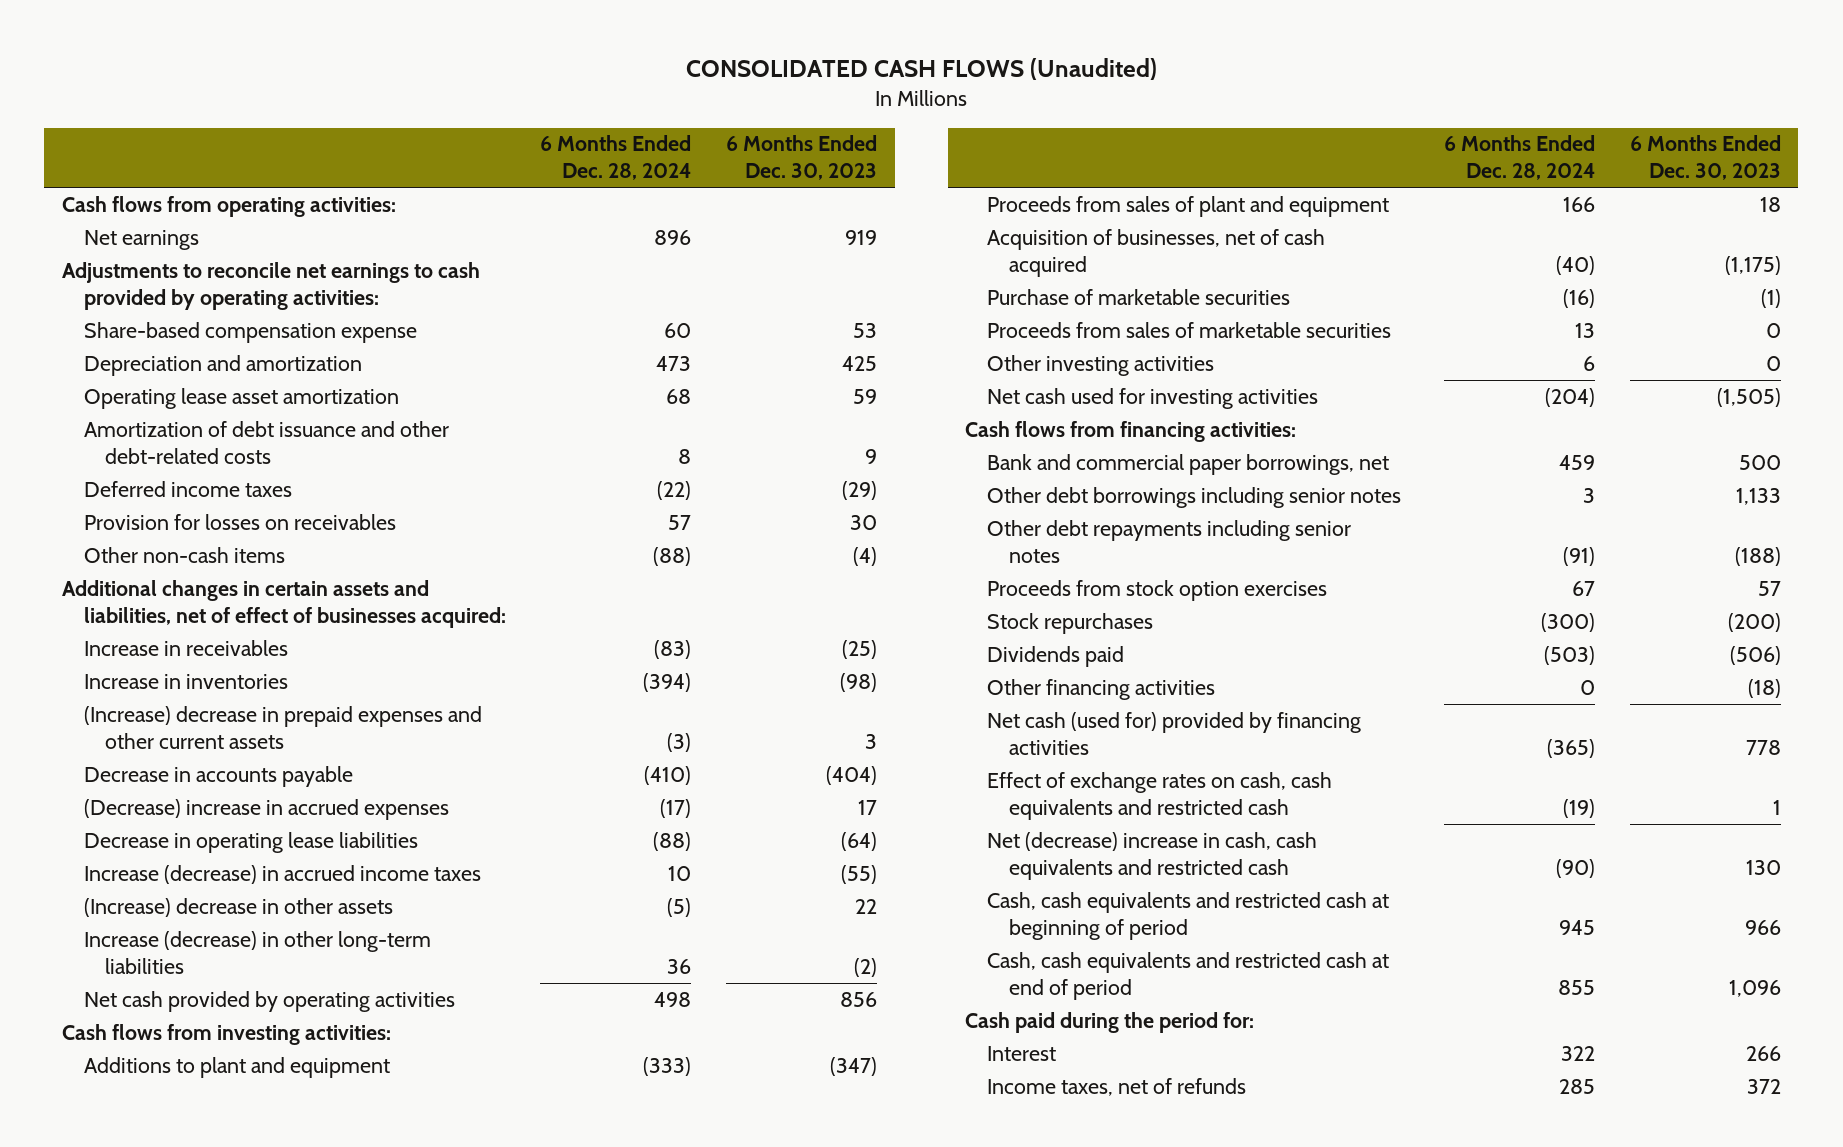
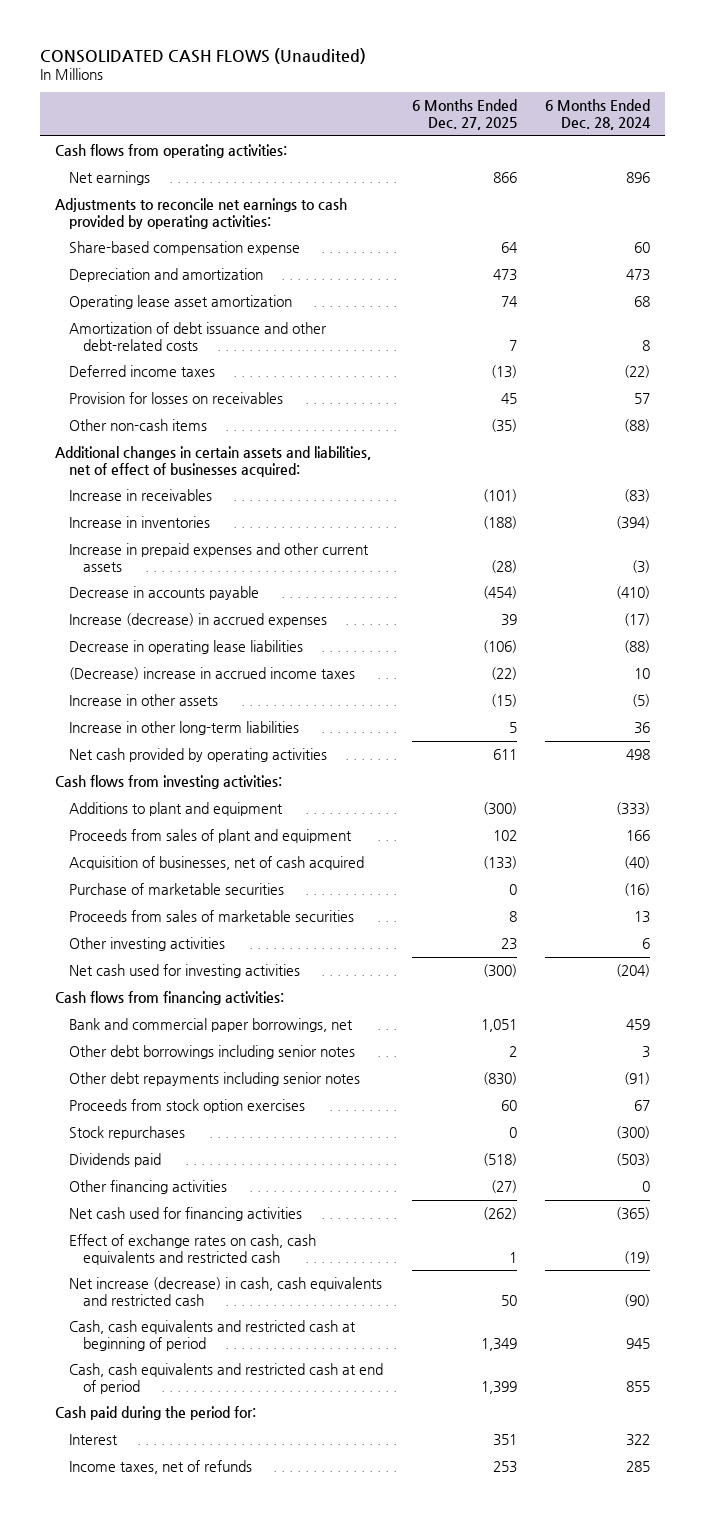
- | 6 Months Ended Dec. 28, 2024 | 6 Months Ended Dec. 30, 2023
+ | 6 Months Ended Dec. 27, 2025 | 6 Months Ended Dec. 28, 2024
- (Increase) decrease in prepaid expenses and other current assets | (3) | 3
+ Increase in prepaid expenses and other current assets | (28) | (3)
- (Decrease) increase in accrued expenses | (17) | 17
+ Increase (decrease) in accrued expenses | 39 | (17)
- Increase (decrease) in accrued income taxes | 10 | (55)
- (Increase) decrease in other assets | (5) | 22
- Increase (decrease) in other long-term liabilities | 36 | (2)
+ (Decrease) increase in accrued income taxes | (22) | 10
+ Increase in other assets | (15) | (5)
+ Increase in other long-term liabilities | 5 | 36
- Net cash (used for) provided by financing activities | (365) | 778
+ Net cash used for financing activities | (262) | (365)
- Net (decrease) increase in cash, cash equivalents and restricted cash | (90) | 130
+ Net increase (decrease) in cash, cash equivalents and restricted cash | 50 | (90)

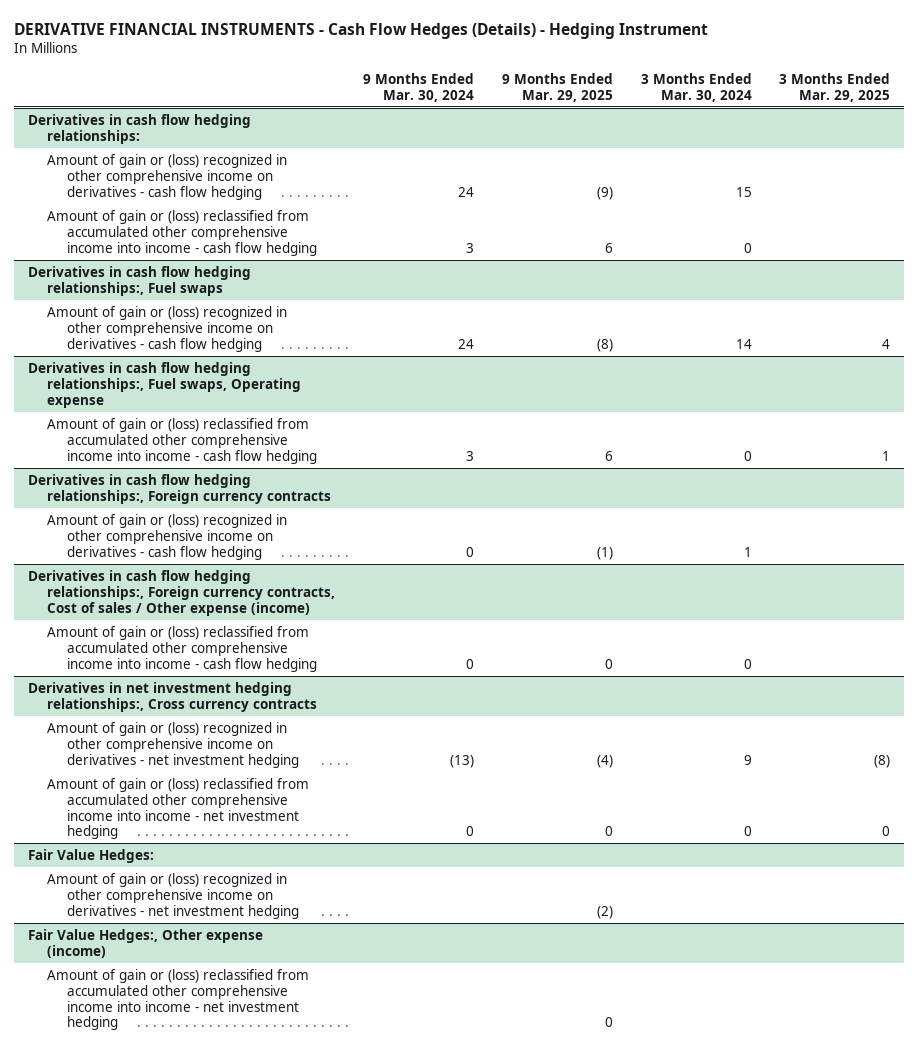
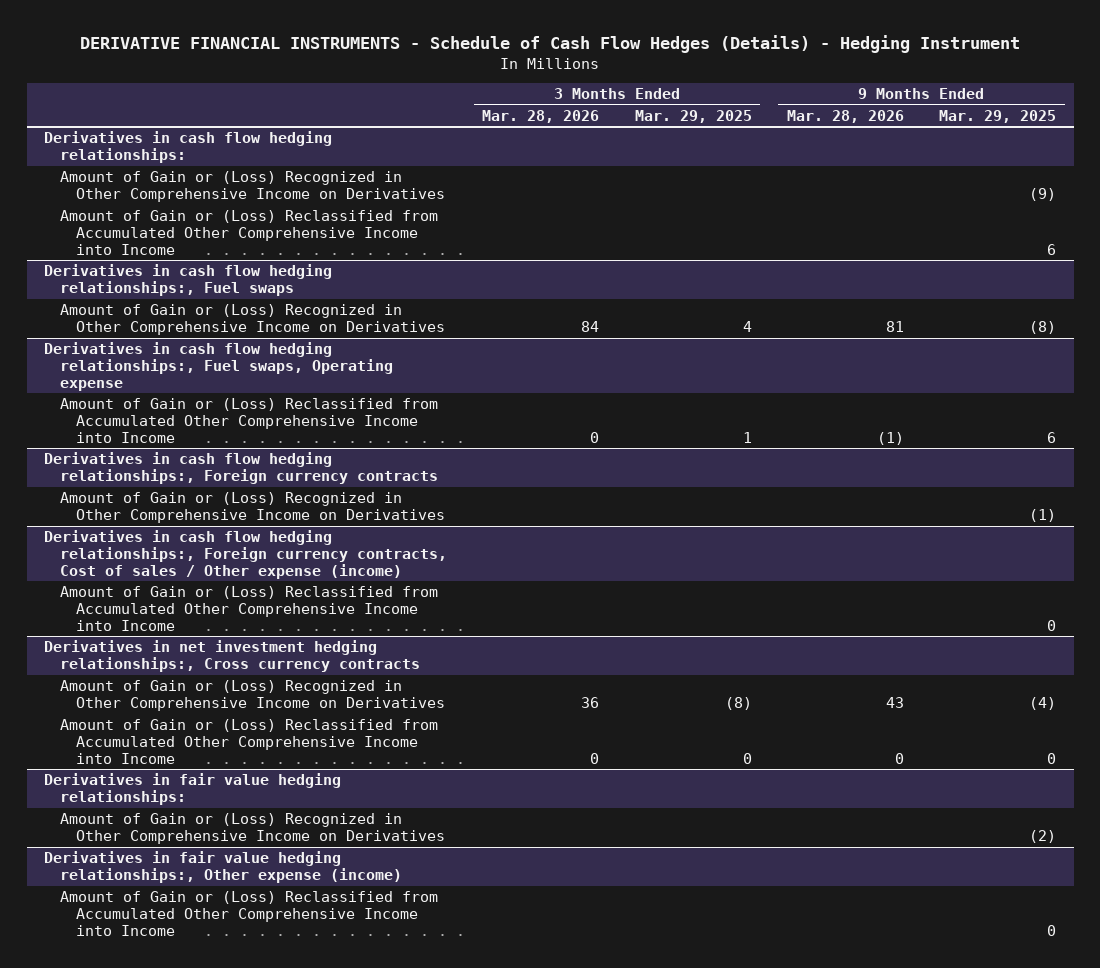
- DERIVATIVE FINANCIAL INSTRUMENTS - Cash Flow Hedges (Details) - Hedging Instrument
+ DERIVATIVE FINANCIAL INSTRUMENTS - Schedule of Cash Flow Hedges (Details) - Hedging Instrument
- | 9 Months Ended Mar. 30, 2024 | 9 Months Ended Mar. 29, 2025 | 3 Months Ended Mar. 30, 2024 | 3 Months Ended Mar. 29, 2025
+ | 3 Months Ended Mar. 28, 2026 | 3 Months Ended Mar. 29, 2025 | 9 Months Ended Mar. 28, 2026 | 9 Months Ended Mar. 29, 2025
@ Derivatives in cash flow hedging relationships:
- Amount of gain or (loss) recognized in other comprehensive income on derivatives - cash flow hedging | 24 | (9) | 15 |
- Amount of gain or (loss) reclassified from accumulated other comprehensive income into income - cash flow hedging | 3 | 6 | 0 |
+ Amount of Gain or (Loss) Recognized in Other Comprehensive Income on Derivatives | | | | (9)
+ Amount of Gain or (Loss) Reclassified from Accumulated Other Comprehensive Income into Income | | | | 6
@ Derivatives in cash flow hedging relationships:, Fuel swaps
- Amount of gain or (loss) recognized in other comprehensive income on derivatives - cash flow hedging | 24 | (8) | 14 | 4
+ Amount of Gain or (Loss) Recognized in Other Comprehensive Income on Derivatives | 84 | 4 | 81 | (8)
@ Derivatives in cash flow hedging relationships:, Fuel swaps, Operating expense
- Amount of gain or (loss) reclassified from accumulated other comprehensive income into income - cash flow hedging | 3 | 6 | 0 | 1
+ Amount of Gain or (Loss) Reclassified from Accumulated Other Comprehensive Income into Income | 0 | 1 | (1) | 6
@ Derivatives in cash flow hedging relationships:, Foreign currency contracts
- Amount of gain or (loss) recognized in other comprehensive income on derivatives - cash flow hedging | 0 | (1) | 1 |
+ Amount of Gain or (Loss) Recognized in Other Comprehensive Income on Derivatives | | | | (1)
@ Derivatives in cash flow hedging relationships:, Foreign currency contracts, Cost of sales / Other expense (income)
- Amount of gain or (loss) reclassified from accumulated other comprehensive income into income - cash flow hedging | 0 | 0 | 0 |
+ Amount of Gain or (Loss) Reclassified from Accumulated Other Comprehensive Income into Income | | | | 0
@ Derivatives in net investment hedging relationships:, Cross currency contracts
- Amount of gain or (loss) recognized in other comprehensive income on derivatives - net investment hedging | (13) | (4) | 9 | (8)
- Amount of gain or (loss) reclassified from accumulated other comprehensive income into income - net investment hedging | 0 | 0 | 0 | 0
- Fair Value Hedges:
- Amount of gain or (loss) recognized in other comprehensive income on derivatives - net investment hedging | | (2) | |
- Fair Value Hedges:, Other expense (income)
- Amount of gain or (loss) reclassified from accumulated other comprehensive income into income - net investment hedging | | 0 | |
@ Derivatives in net investment hedging relationships:, Cross currency contracts
+ Amount of Gain or (Loss) Recognized in Other Comprehensive Income on Derivatives | 36 | (8) | 43 | (4)
+ Amount of Gain or (Loss) Reclassified from Accumulated Other Comprehensive Income into Income | 0 | 0 | 0 | 0
+ Derivatives in fair value hedging relationships:
+ Amount of Gain or (Loss) Recognized in Other Comprehensive Income on Derivatives | | | | (2)
+ Derivatives in fair value hedging relationships:, Other expense (income)
+ Amount of Gain or (Loss) Reclassified from Accumulated Other Comprehensive Income into Income | | | | 0

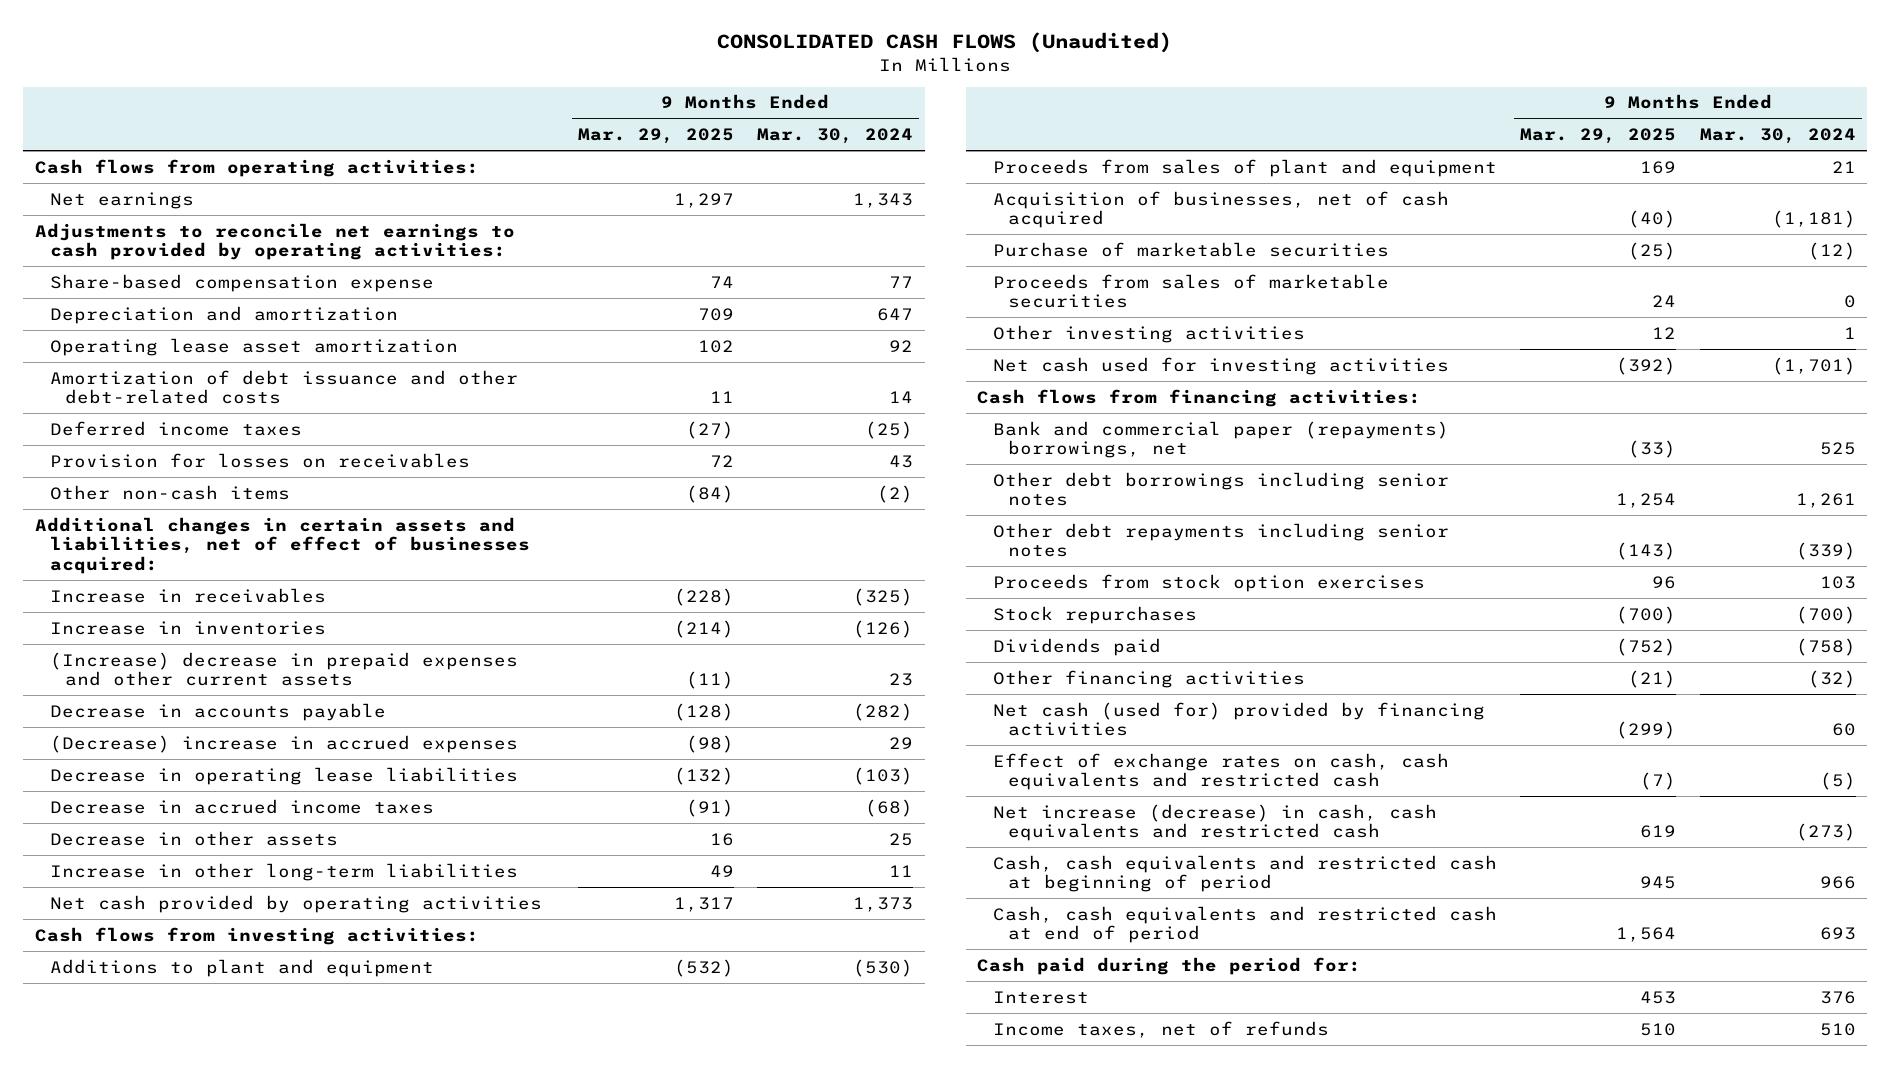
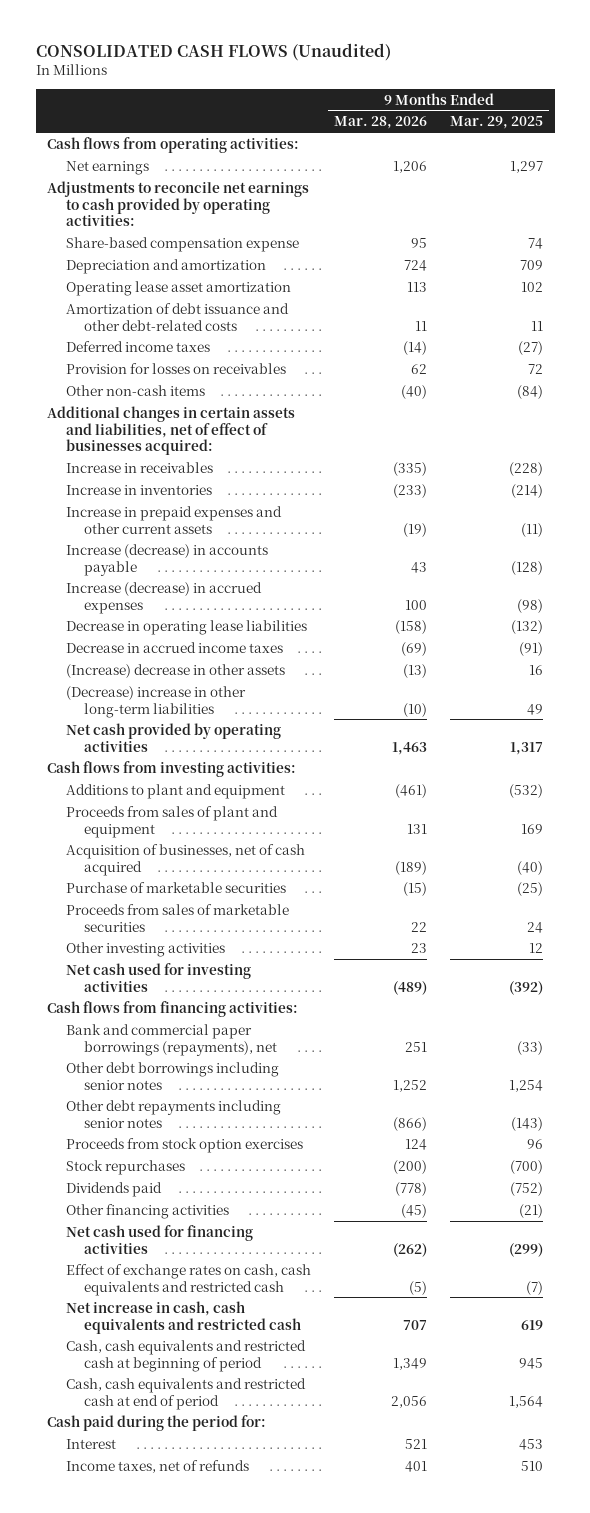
- | 9 Months Ended Mar. 29, 2025 | 9 Months Ended Mar. 30, 2024
+ | 9 Months Ended Mar. 28, 2026 | 9 Months Ended Mar. 29, 2025
- (Increase) decrease in prepaid expenses and other current assets | (11) | 23
- Decrease in accounts payable | (128) | (282)
- (Decrease) increase in accrued expenses | (98) | 29
+ Increase in prepaid expenses and other current assets | (19) | (11)
+ Increase (decrease) in accounts payable | 43 | (128)
+ Increase (decrease) in accrued expenses | 100 | (98)
- Decrease in other assets | 16 | 25
- Increase in other long-term liabilities | 49 | 11
+ (Increase) decrease in other assets | (13) | 16
+ (Decrease) increase in other long-term liabilities | (10) | 49
- Bank and commercial paper (repayments) borrowings, net | (33) | 525
+ Bank and commercial paper borrowings (repayments), net | 251 | (33)
- Net cash (used for) provided by financing activities | (299) | 60
+ Net cash used for financing activities | (262) | (299)
- Net increase (decrease) in cash, cash equivalents and restricted cash | 619 | (273)
+ Net increase in cash, cash equivalents and restricted cash | 707 | 619

